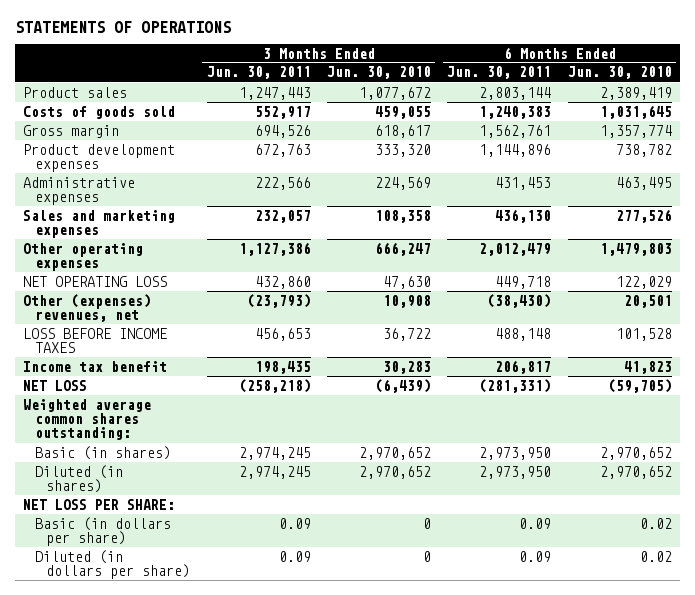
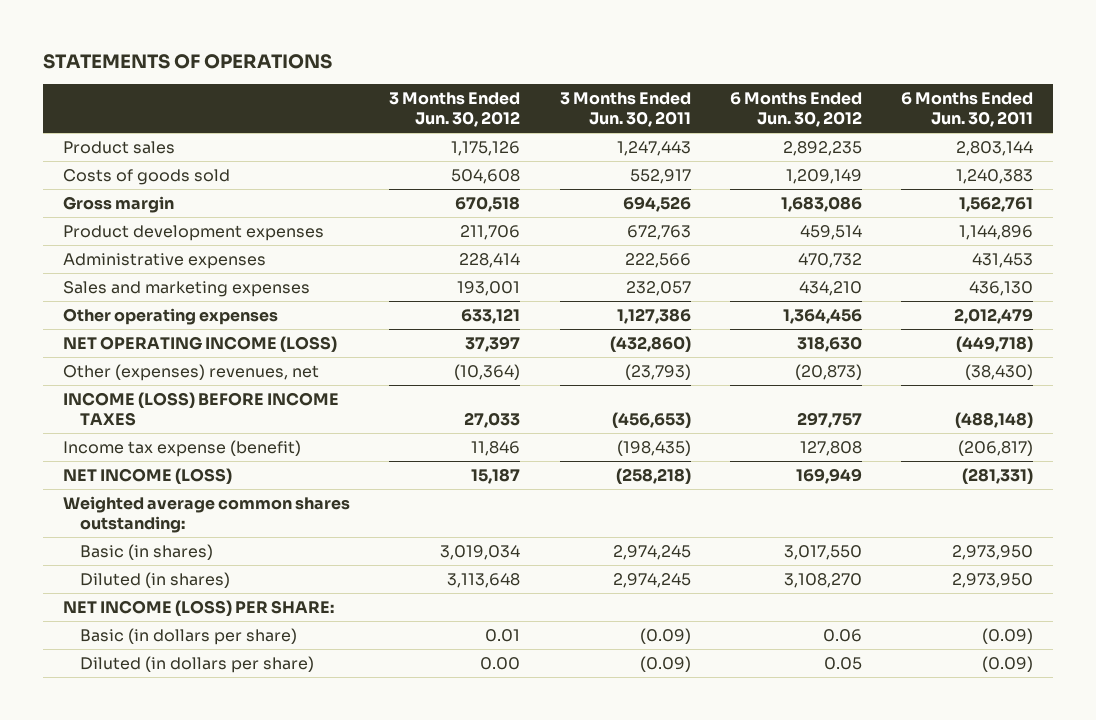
- | 3 Months Ended Jun. 30, 2011 | 3 Months Ended Jun. 30, 2010 | 6 Months Ended Jun. 30, 2011 | 6 Months Ended Jun. 30, 2010
+ | 3 Months Ended Jun. 30, 2012 | 3 Months Ended Jun. 30, 2011 | 6 Months Ended Jun. 30, 2012 | 6 Months Ended Jun. 30, 2011
- NET OPERATING LOSS | 432,860 | 47,630 | 449,718 | 122,029
+ NET OPERATING INCOME (LOSS) | 37,397 | (432,860) | 318,630 | (449,718)
- LOSS BEFORE INCOME TAXES | 456,653 | 36,722 | 488,148 | 101,528
- Income tax benefit | 198,435 | 30,283 | 206,817 | 41,823
- NET LOSS | (258,218) | (6,439) | (281,331) | (59,705)
+ INCOME (LOSS) BEFORE INCOME TAXES | 27,033 | (456,653) | 297,757 | (488,148)
+ Income tax expense (benefit) | 11,846 | (198,435) | 127,808 | (206,817)
+ NET INCOME (LOSS) | 15,187 | (258,218) | 169,949 | (281,331)
- NET LOSS PER SHARE:
- Basic (in dollars per share) | 0.09 | 0 | 0.09 | 0.02
- Diluted (in dollars per share) | 0.09 | 0 | 0.09 | 0.02
+ NET INCOME (LOSS) PER SHARE:
+ Basic (in dollars per share) | 0.01 | (0.09) | 0.06 | (0.09)
+ Diluted (in dollars per share) | 0.00 | (0.09) | 0.05 | (0.09)

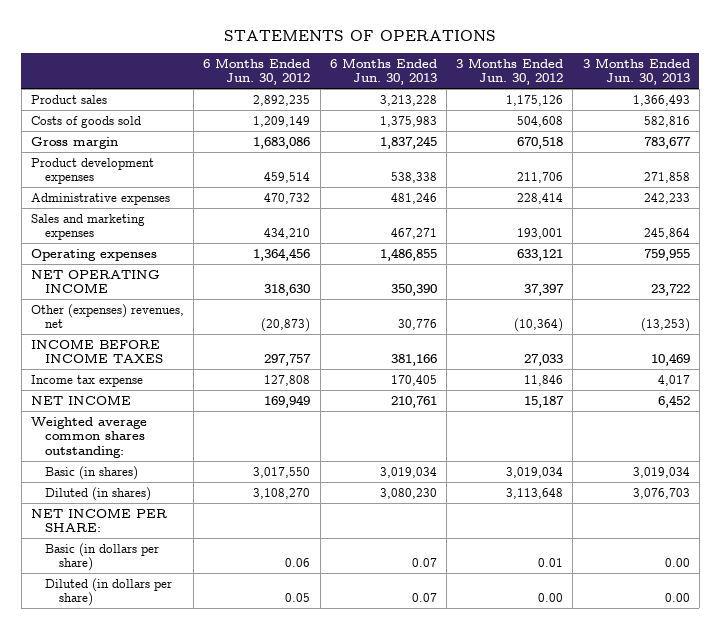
- | 3 Months Ended Jun. 30, 2012 | 3 Months Ended Jun. 30, 2011 | 6 Months Ended Jun. 30, 2012 | 6 Months Ended Jun. 30, 2011
+ | 6 Months Ended Jun. 30, 2012 | 6 Months Ended Jun. 30, 2013 | 3 Months Ended Jun. 30, 2012 | 3 Months Ended Jun. 30, 2013
- Other operating expenses | 633,121 | 1,127,386 | 1,364,456 | 2,012,479
- NET OPERATING INCOME (LOSS) | 37,397 | (432,860) | 318,630 | (449,718)
+ Operating expenses | 1,364,456 | 1,486,855 | 633,121 | 759,955
+ NET OPERATING INCOME | 318,630 | 350,390 | 37,397 | 23,722
- INCOME (LOSS) BEFORE INCOME TAXES | 27,033 | (456,653) | 297,757 | (488,148)
- Income tax expense (benefit) | 11,846 | (198,435) | 127,808 | (206,817)
- NET INCOME (LOSS) | 15,187 | (258,218) | 169,949 | (281,331)
+ INCOME BEFORE INCOME TAXES | 297,757 | 381,166 | 27,033 | 10,469
+ Income tax expense | 127,808 | 170,405 | 11,846 | 4,017
+ NET INCOME | 169,949 | 210,761 | 15,187 | 6,452
- NET INCOME (LOSS) PER SHARE:
+ NET INCOME PER SHARE:

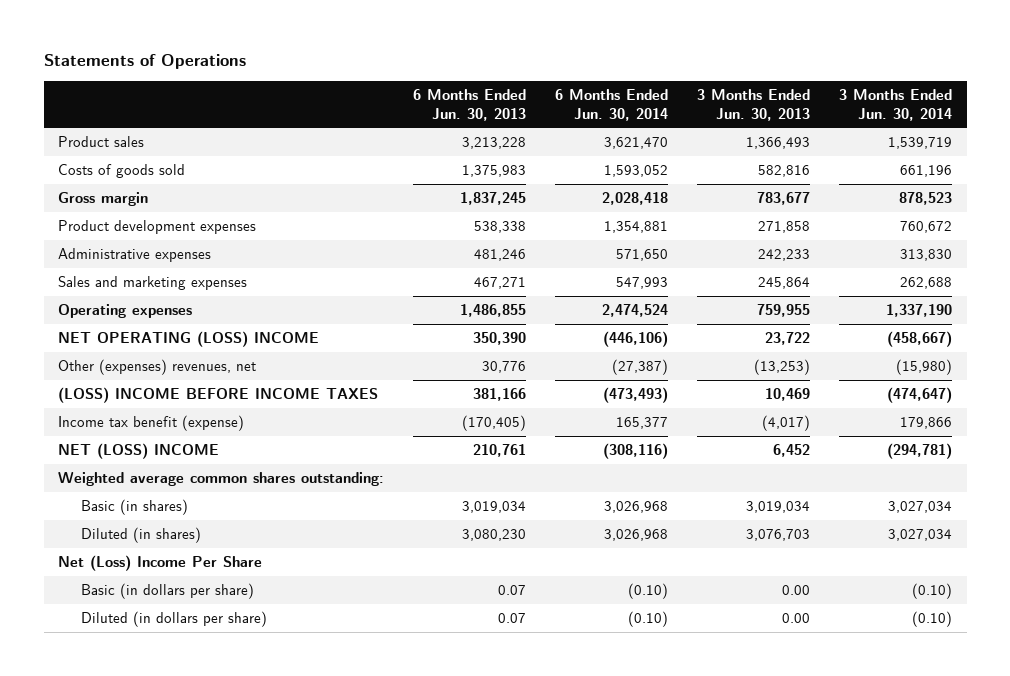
- STATEMENTS OF OPERATIONS
+ Statements of Operations
- | 6 Months Ended Jun. 30, 2012 | 6 Months Ended Jun. 30, 2013 | 3 Months Ended Jun. 30, 2012 | 3 Months Ended Jun. 30, 2013
+ | 6 Months Ended Jun. 30, 2013 | 6 Months Ended Jun. 30, 2014 | 3 Months Ended Jun. 30, 2013 | 3 Months Ended Jun. 30, 2014
- NET OPERATING INCOME | 318,630 | 350,390 | 37,397 | 23,722
+ NET OPERATING (LOSS) INCOME | 350,390 | (446,106) | 23,722 | (458,667)
- INCOME BEFORE INCOME TAXES | 297,757 | 381,166 | 27,033 | 10,469
- Income tax expense | 127,808 | 170,405 | 11,846 | 4,017
- NET INCOME | 169,949 | 210,761 | 15,187 | 6,452
+ (LOSS) INCOME BEFORE INCOME TAXES | 381,166 | (473,493) | 10,469 | (474,647)
+ Income tax benefit (expense) | (170,405) | 165,377 | (4,017) | 179,866
+ NET (LOSS) INCOME | 210,761 | (308,116) | 6,452 | (294,781)
- NET INCOME PER SHARE:
+ Net (Loss) Income Per Share

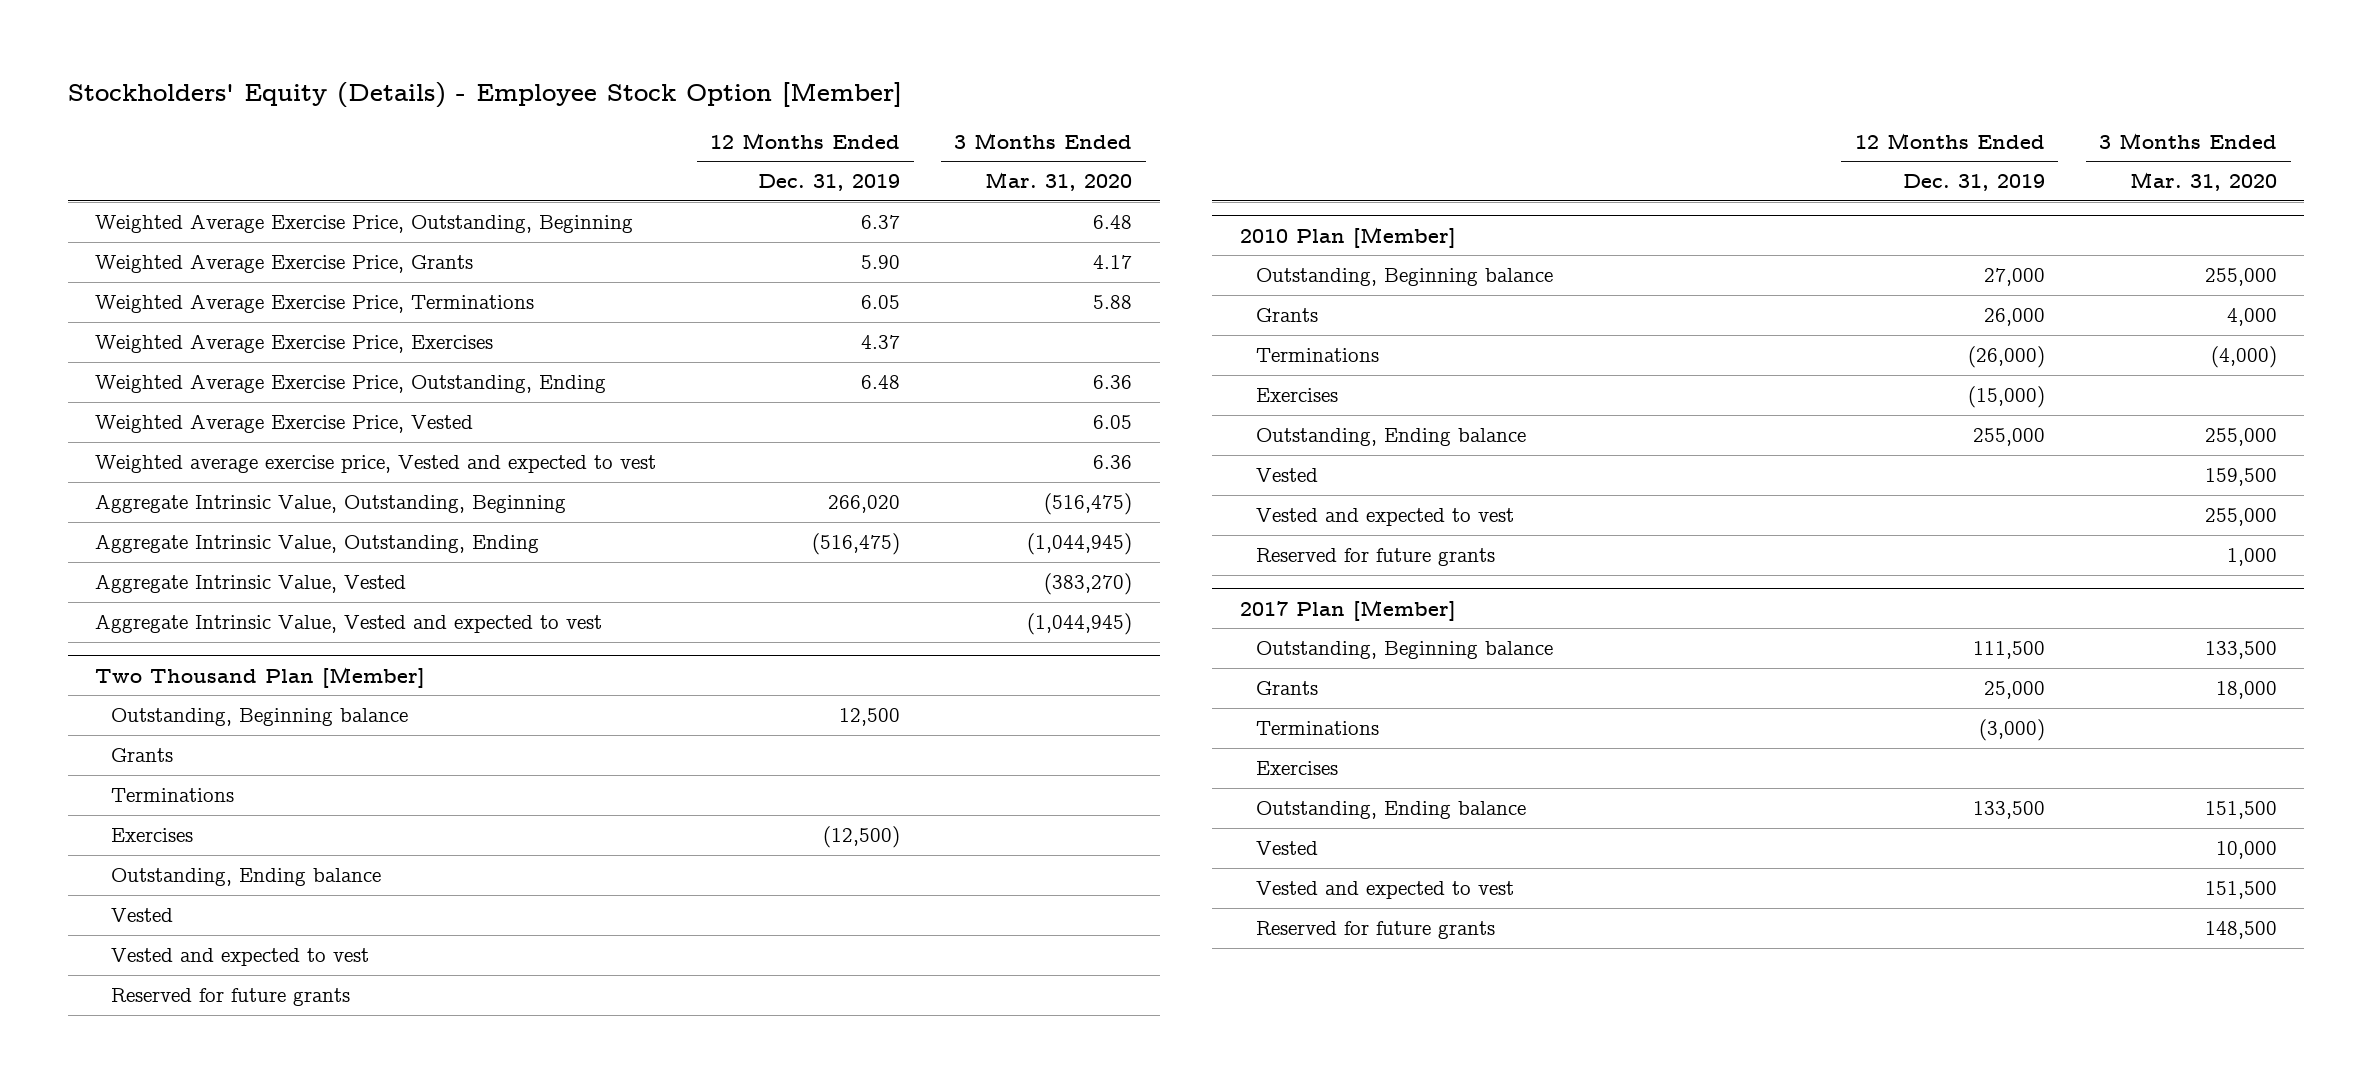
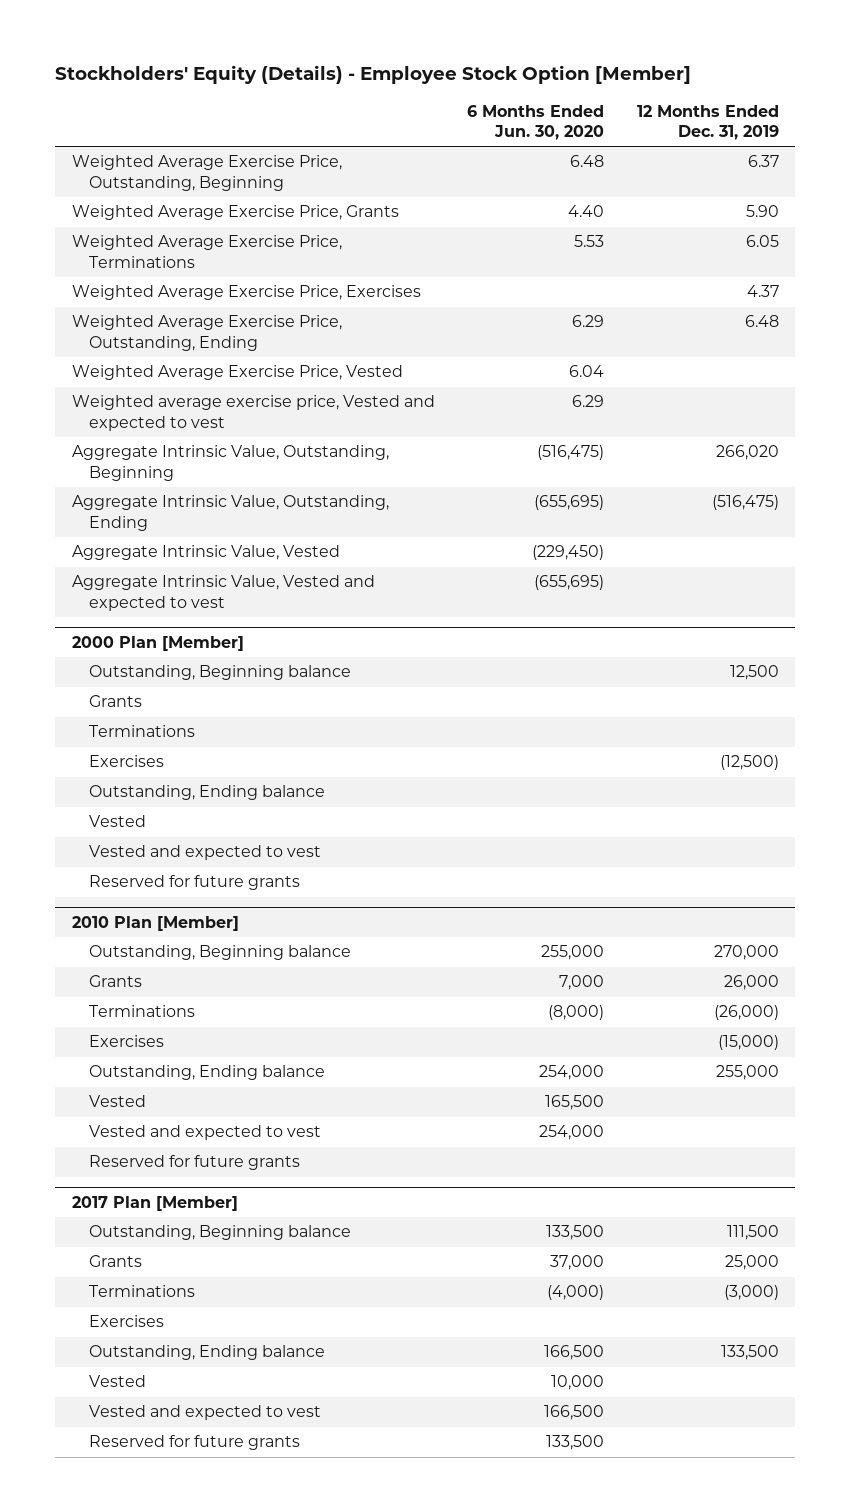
- | 12 Months Ended Dec. 31, 2019 | 3 Months Ended Mar. 31, 2020
+ | 6 Months Ended Jun. 30, 2020 | 12 Months Ended Dec. 31, 2019
- Two Thousand Plan [Member]
+ 2000 Plan [Member]
@ 2010 Plan [Member]
- Outstanding, Beginning balance | 27,000 | 255,000
+ Outstanding, Beginning balance | 255,000 | 270,000

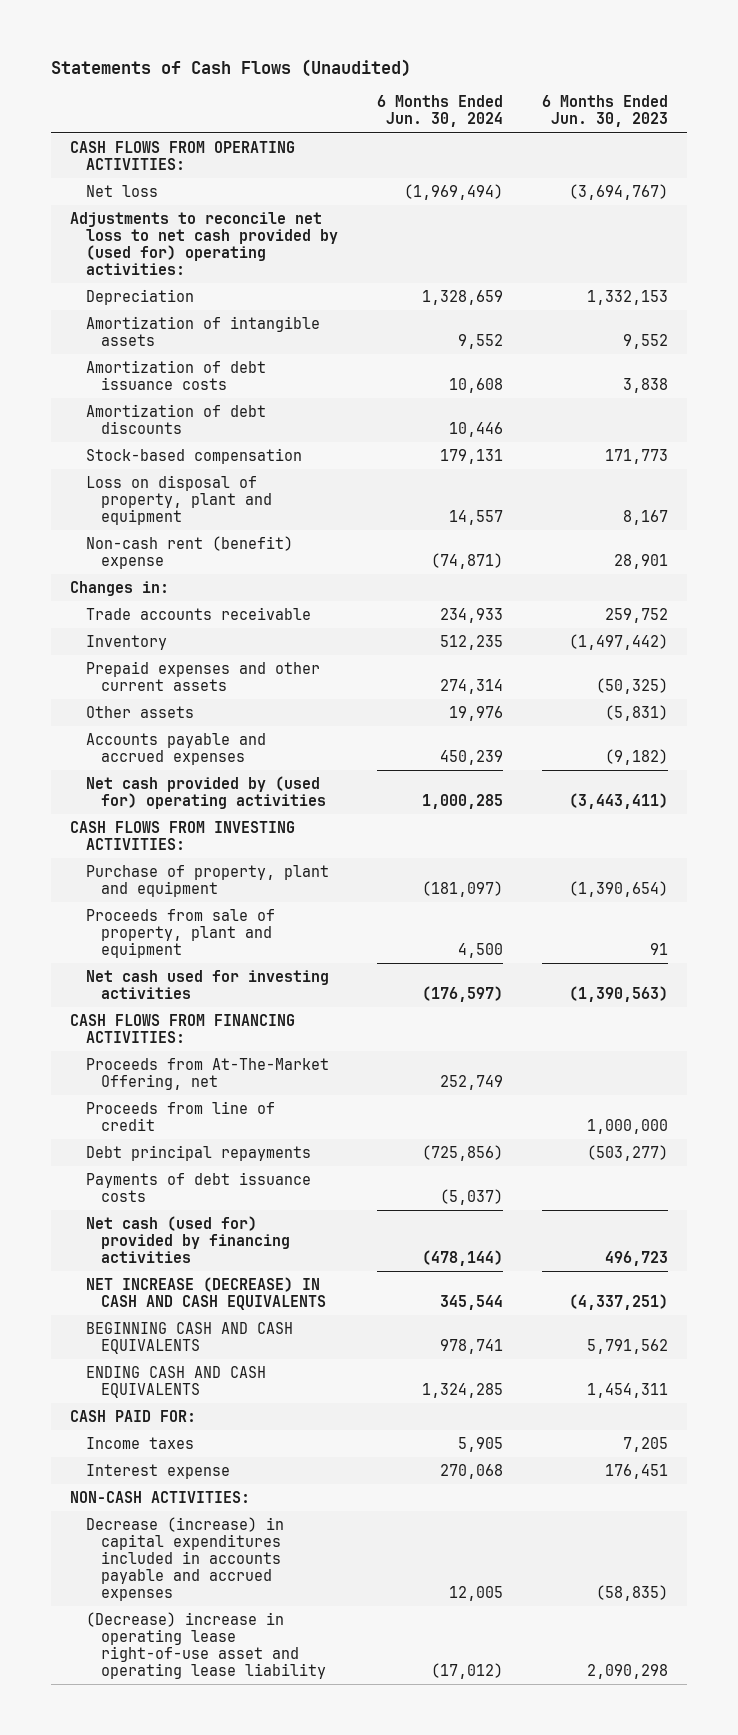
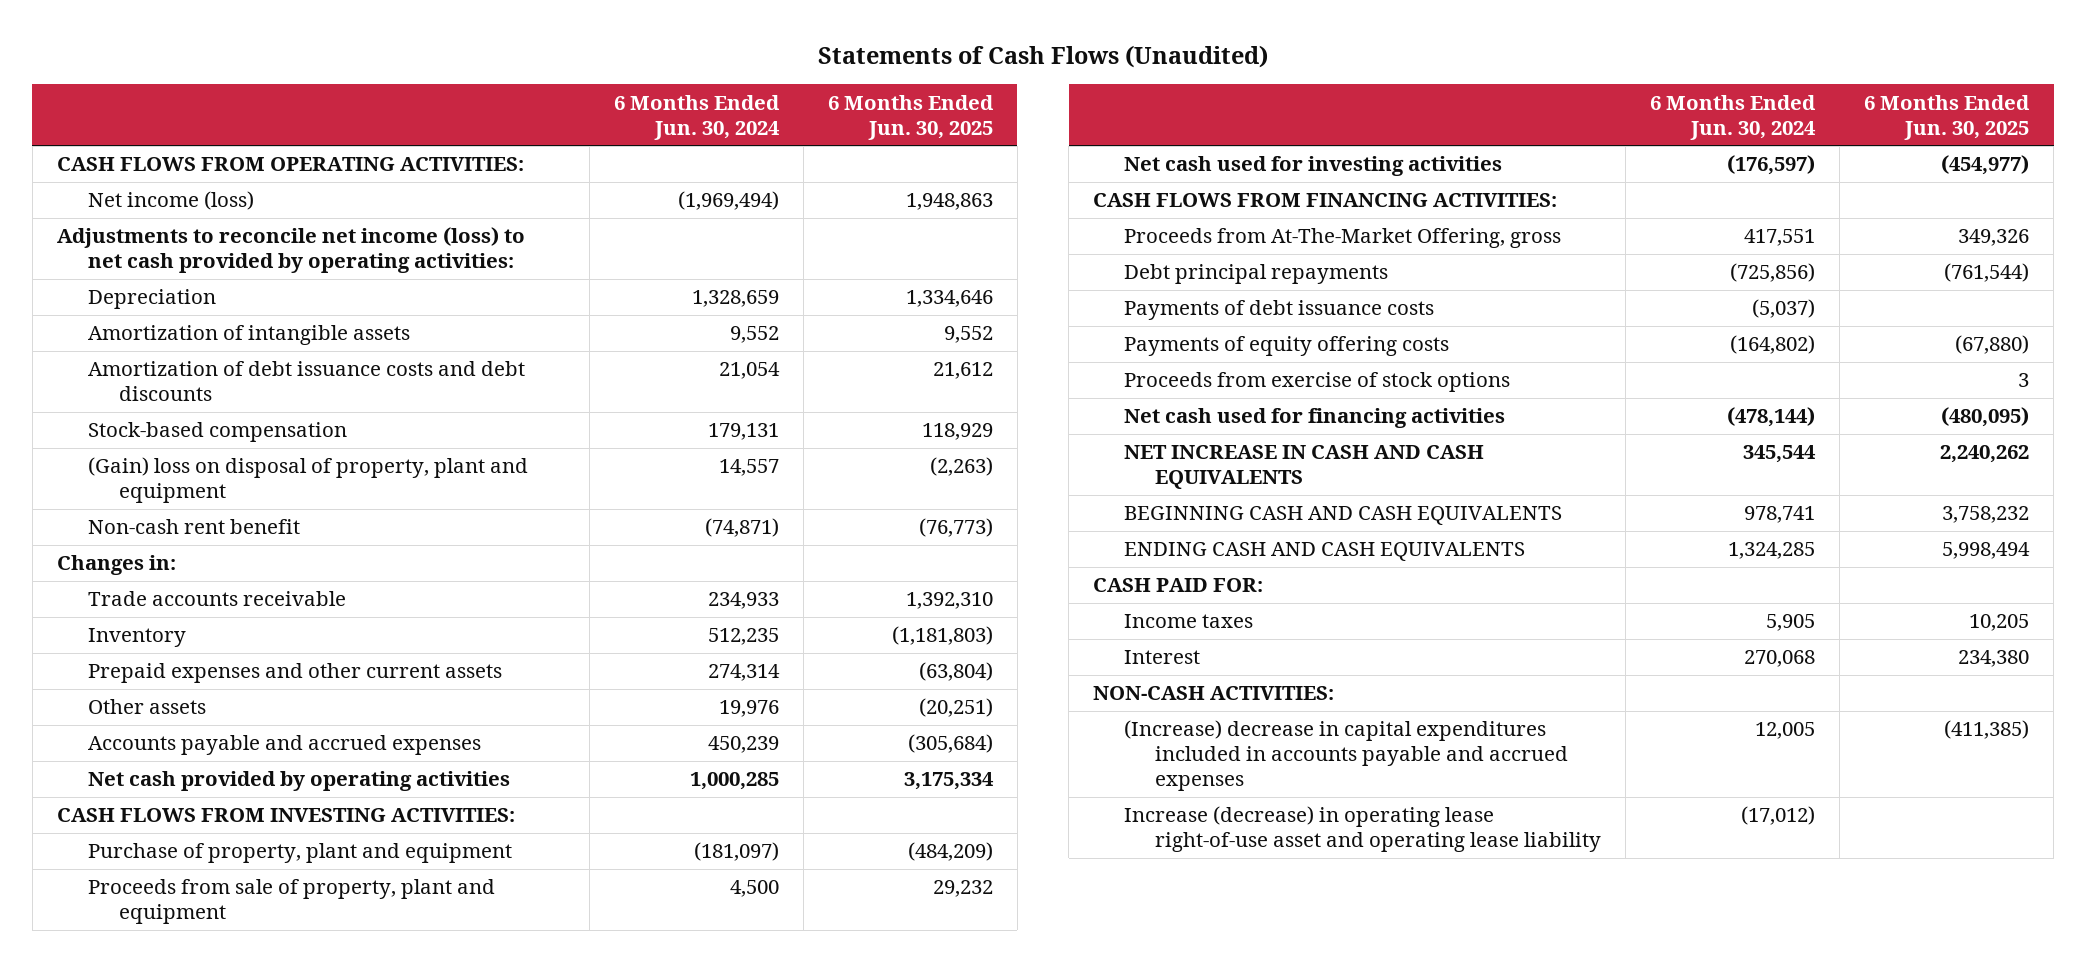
- | 6 Months Ended Jun. 30, 2024 | 6 Months Ended Jun. 30, 2023
+ | 6 Months Ended Jun. 30, 2024 | 6 Months Ended Jun. 30, 2025
- Net loss | (1,969,494) | (3,694,767)
- Adjustments to reconcile net loss to net cash provided by (used for) operating activities:
+ Net income (loss) | (1,969,494) | 1,948,863
+ Adjustments to reconcile net income (loss) to net cash provided by operating activities:
- Amortization of debt issuance costs | 10,608 | 3,838
- Amortization of debt discounts | 10,446 |
+ Amortization of debt issuance costs and debt discounts | 21,054 | 21,612
- Loss on disposal of property, plant and equipment | 14,557 | 8,167
- Non-cash rent (benefit) expense | (74,871) | 28,901
+ (Gain) loss on disposal of property, plant and equipment | 14,557 | (2,263)
+ Non-cash rent benefit | (74,871) | (76,773)
- Net cash provided by (used for) operating activities | 1,000,285 | (3,443,411)
+ Net cash provided by operating activities | 1,000,285 | 3,175,334
- Proceeds from At-The-Market Offering, net | 252,749 |
- Proceeds from line of credit | | 1,000,000
+ Proceeds from At-The-Market Offering, gross | 417,551 | 349,326
- Net cash (used for) provided by financing activities | (478,144) | 496,723
- NET INCREASE (DECREASE) IN CASH AND CASH EQUIVALENTS | 345,544 | (4,337,251)
+ Payments of equity offering costs | (164,802) | (67,880)
+ Proceeds from exercise of stock options | | 3
+ Net cash used for financing activities | (478,144) | (480,095)
+ NET INCREASE IN CASH AND CASH EQUIVALENTS | 345,544 | 2,240,262
- Interest expense | 270,068 | 176,451
+ Interest | 270,068 | 234,380
- Decrease (increase) in capital expenditures included in accounts payable and accrued expenses | 12,005 | (58,835)
- (Decrease) increase in operating lease right-of-use asset and operating lease liability | (17,012) | 2,090,298
+ (Increase) decrease in capital expenditures included in accounts payable and accrued expenses | 12,005 | (411,385)
+ Increase (decrease) in operating lease right-of-use asset and operating lease liability | (17,012) |

